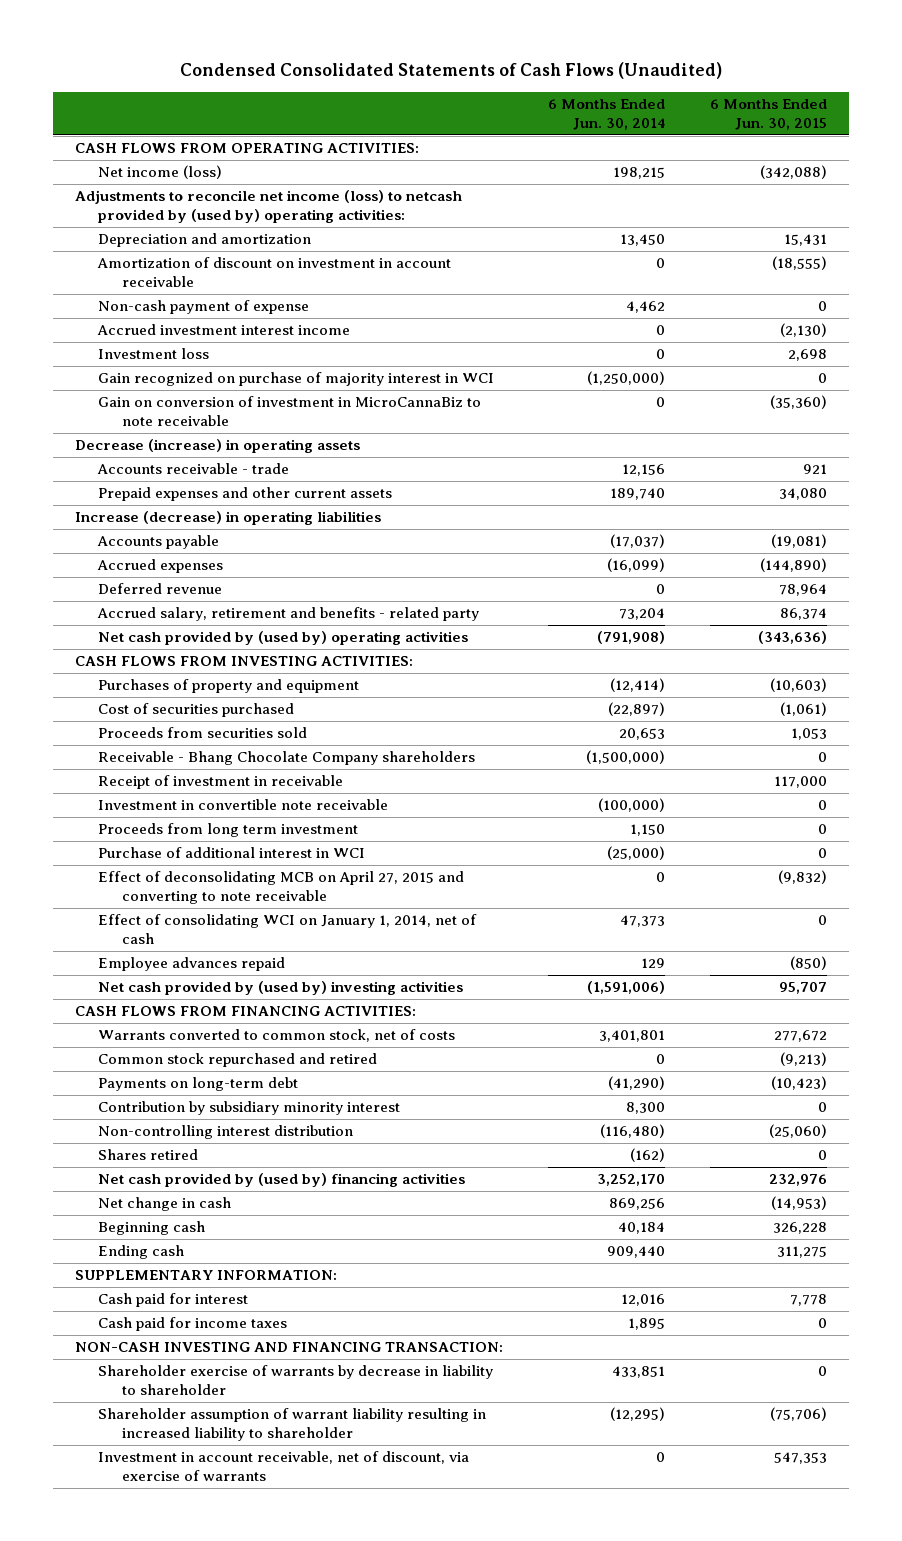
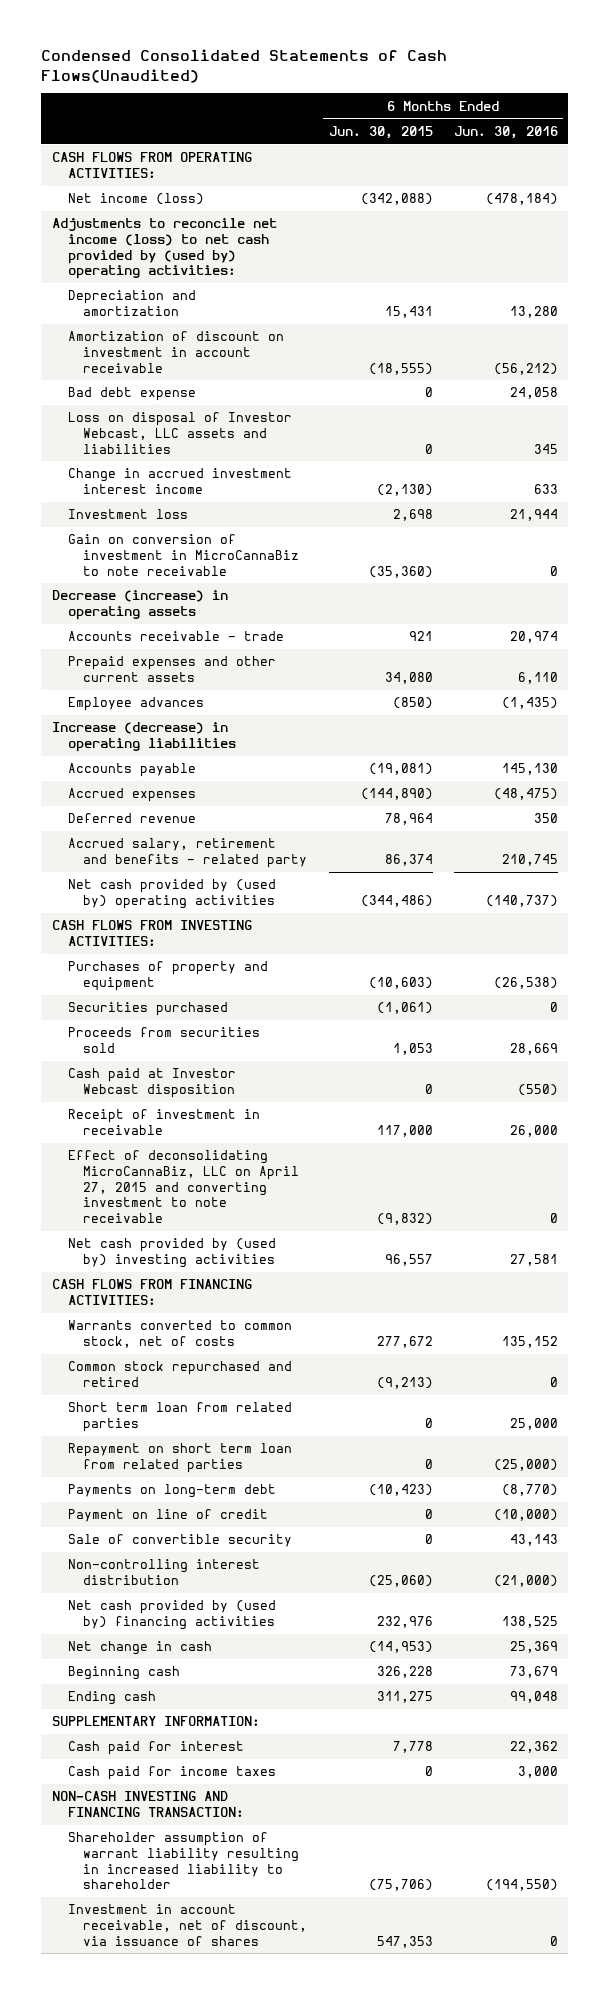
- Condensed Consolidated Statements of Cash Flows (Unaudited)
+ Condensed Consolidated Statements of Cash Flows(Unaudited)
- | 6 Months Ended Jun. 30, 2014 | 6 Months Ended Jun. 30, 2015
+ | 6 Months Ended Jun. 30, 2015 | 6 Months Ended Jun. 30, 2016
- Adjustments to reconcile net income (loss) to netcash provided by (used by) operating activities:
+ Adjustments to reconcile net income (loss) to net cash provided by (used by) operating activities:
- Non-cash payment of expense | 4,462 | 0
- Accrued investment interest income | 0 | (2,130)
+ Bad debt expense | 0 | 24,058
+ Loss on disposal of Investor Webcast, LLC assets and liabilities | 0 | 345
+ Change in accrued investment interest income | (2,130) | 633
- Gain recognized on purchase of majority interest in WCI | (1,250,000) | 0
+ Employee advances | (850) | (1,435)
- Net cash provided by (used by) operating activities | (791,908) | (343,636)
+ Net cash provided by (used by) operating activities | (344,486) | (140,737)
- Cost of securities purchased | (22,897) | (1,061)
+ Securities purchased | (1,061) | 0
- Receivable - Bhang Chocolate Company shareholders | (1,500,000) | 0
+ Cash paid at Investor Webcast disposition | 0 | (550)
- Investment in convertible note receivable | (100,000) | 0
- Proceeds from long term investment | 1,150 | 0
- Purchase of additional interest in WCI | (25,000) | 0
- Effect of deconsolidating MCB on April 27, 2015 and converting to note receivable | 0 | (9,832)
- Effect of consolidating WCI on January 1, 2014, net of cash | 47,373 | 0
- Employee advances repaid | 129 | (850)
- Net cash provided by (used by) investing activities | (1,591,006) | 95,707
+ Effect of deconsolidating MicroCannaBiz, LLC on April 27, 2015 and converting investment to note receivable | (9,832) | 0
+ Net cash provided by (used by) investing activities | 96,557 | 27,581
+ Short term loan from related parties | 0 | 25,000
+ Repayment on short term loan from related parties | 0 | (25,000)
- Contribution by subsidiary minority interest | 8,300 | 0
+ Payment on line of credit | 0 | (10,000)
+ Sale of convertible security | 0 | 43,143
- Shares retired | (162) | 0
- Shareholder exercise of warrants by decrease in liability to shareholder | 433,851 | 0
- Investment in account receivable, net of discount, via exercise of warrants | 0 | 547,353
+ Investment in account receivable, net of discount, via issuance of shares | 547,353 | 0

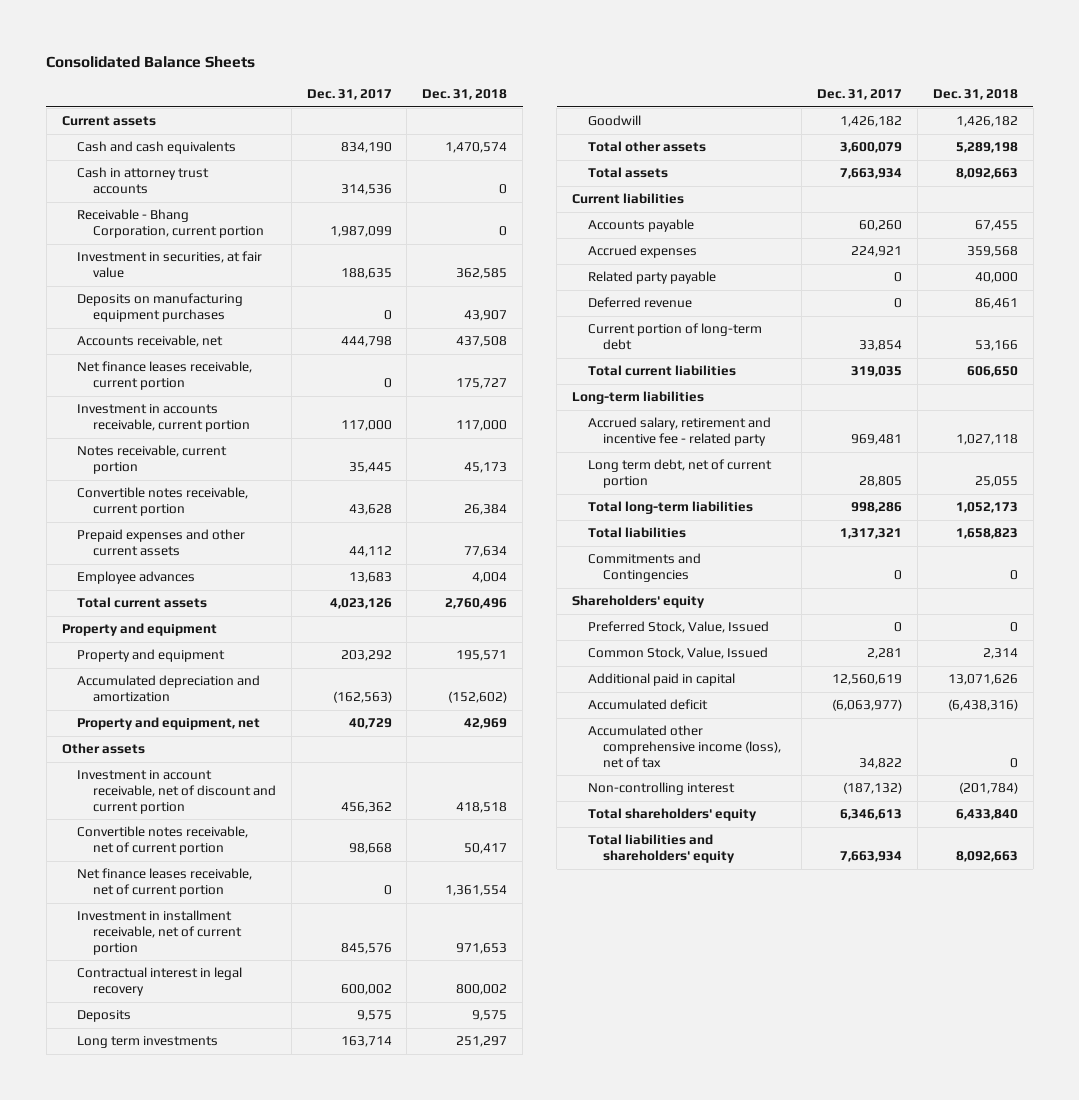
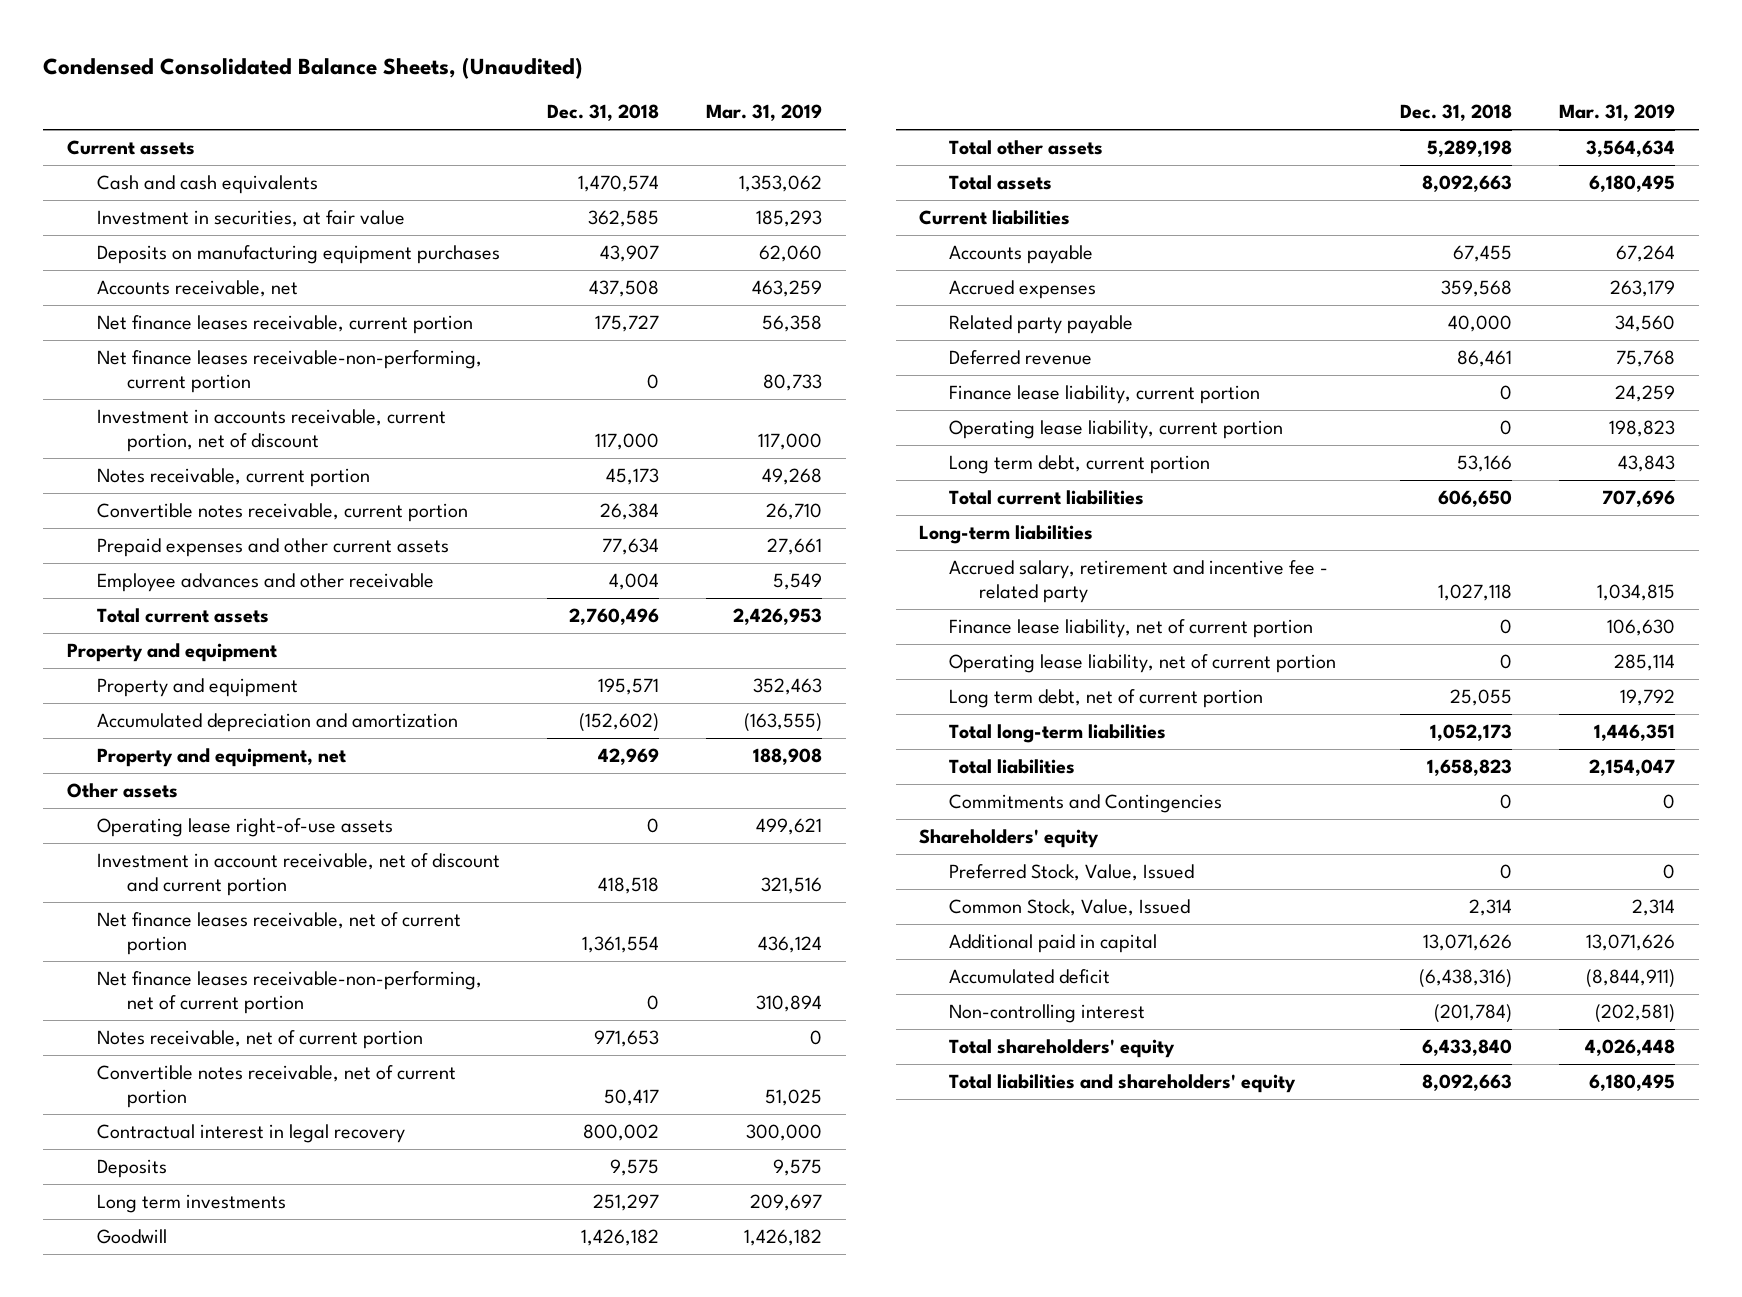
- Consolidated Balance Sheets
+ Condensed Consolidated Balance Sheets, (Unaudited)
- | Dec. 31, 2017 | Dec. 31, 2018
+ | Dec. 31, 2018 | Mar. 31, 2019
- Cash in attorney trust accounts | 314,536 | 0
- Receivable - Bhang Corporation, current portion | 1,987,099 | 0
- Investment in accounts receivable, current portion | 117,000 | 117,000
+ Net finance leases receivable-non-performing, current portion | 0 | 80,733
+ Investment in accounts receivable, current portion, net of discount | 117,000 | 117,000
- Employee advances | 13,683 | 4,004
+ Employee advances and other receivable | 4,004 | 5,549
+ Operating lease right-of-use assets | 0 | 499,621
- Investment in installment receivable, net of current portion | 845,576 | 971,653
+ Net finance leases receivable-non-performing, net of current portion | 0 | 310,894
+ Notes receivable, net of current portion | 971,653 | 0
moved down: Convertible notes receivable, net of current portion | 50,417 | 51,025
- Current portion of long-term debt | 33,854 | 53,166
+ Finance lease liability, current portion | 0 | 24,259
+ Operating lease liability, current portion | 0 | 198,823
+ Long term debt, current portion | 53,166 | 43,843
+ Finance lease liability, net of current portion | 0 | 106,630
+ Operating lease liability, net of current portion | 0 | 285,114
- Accumulated other comprehensive income (loss), net of tax | 34,822 | 0

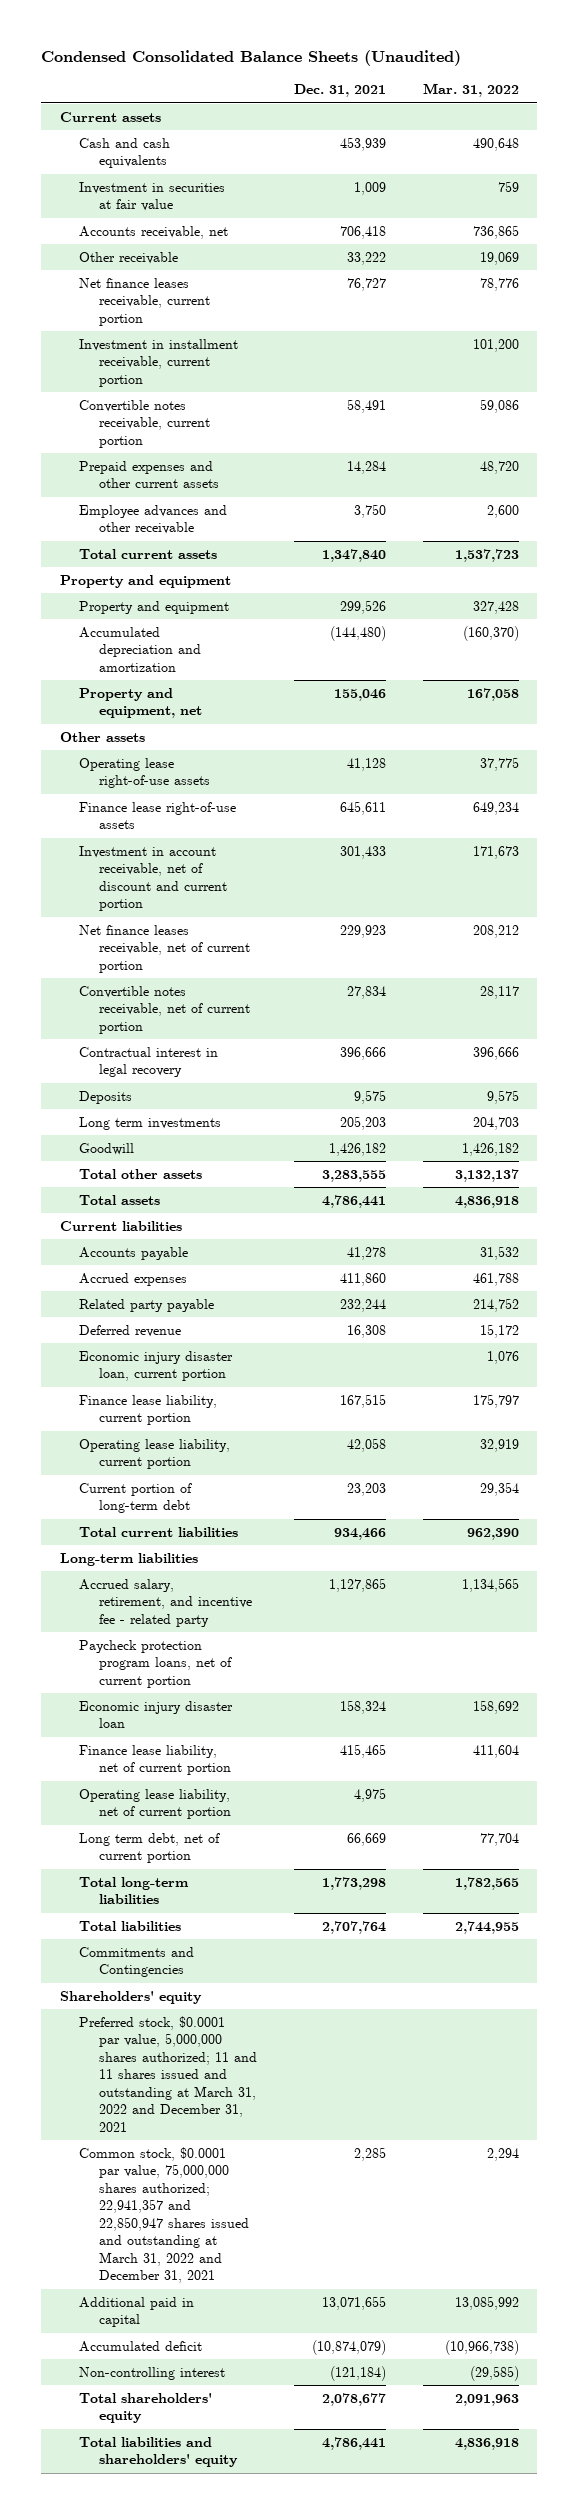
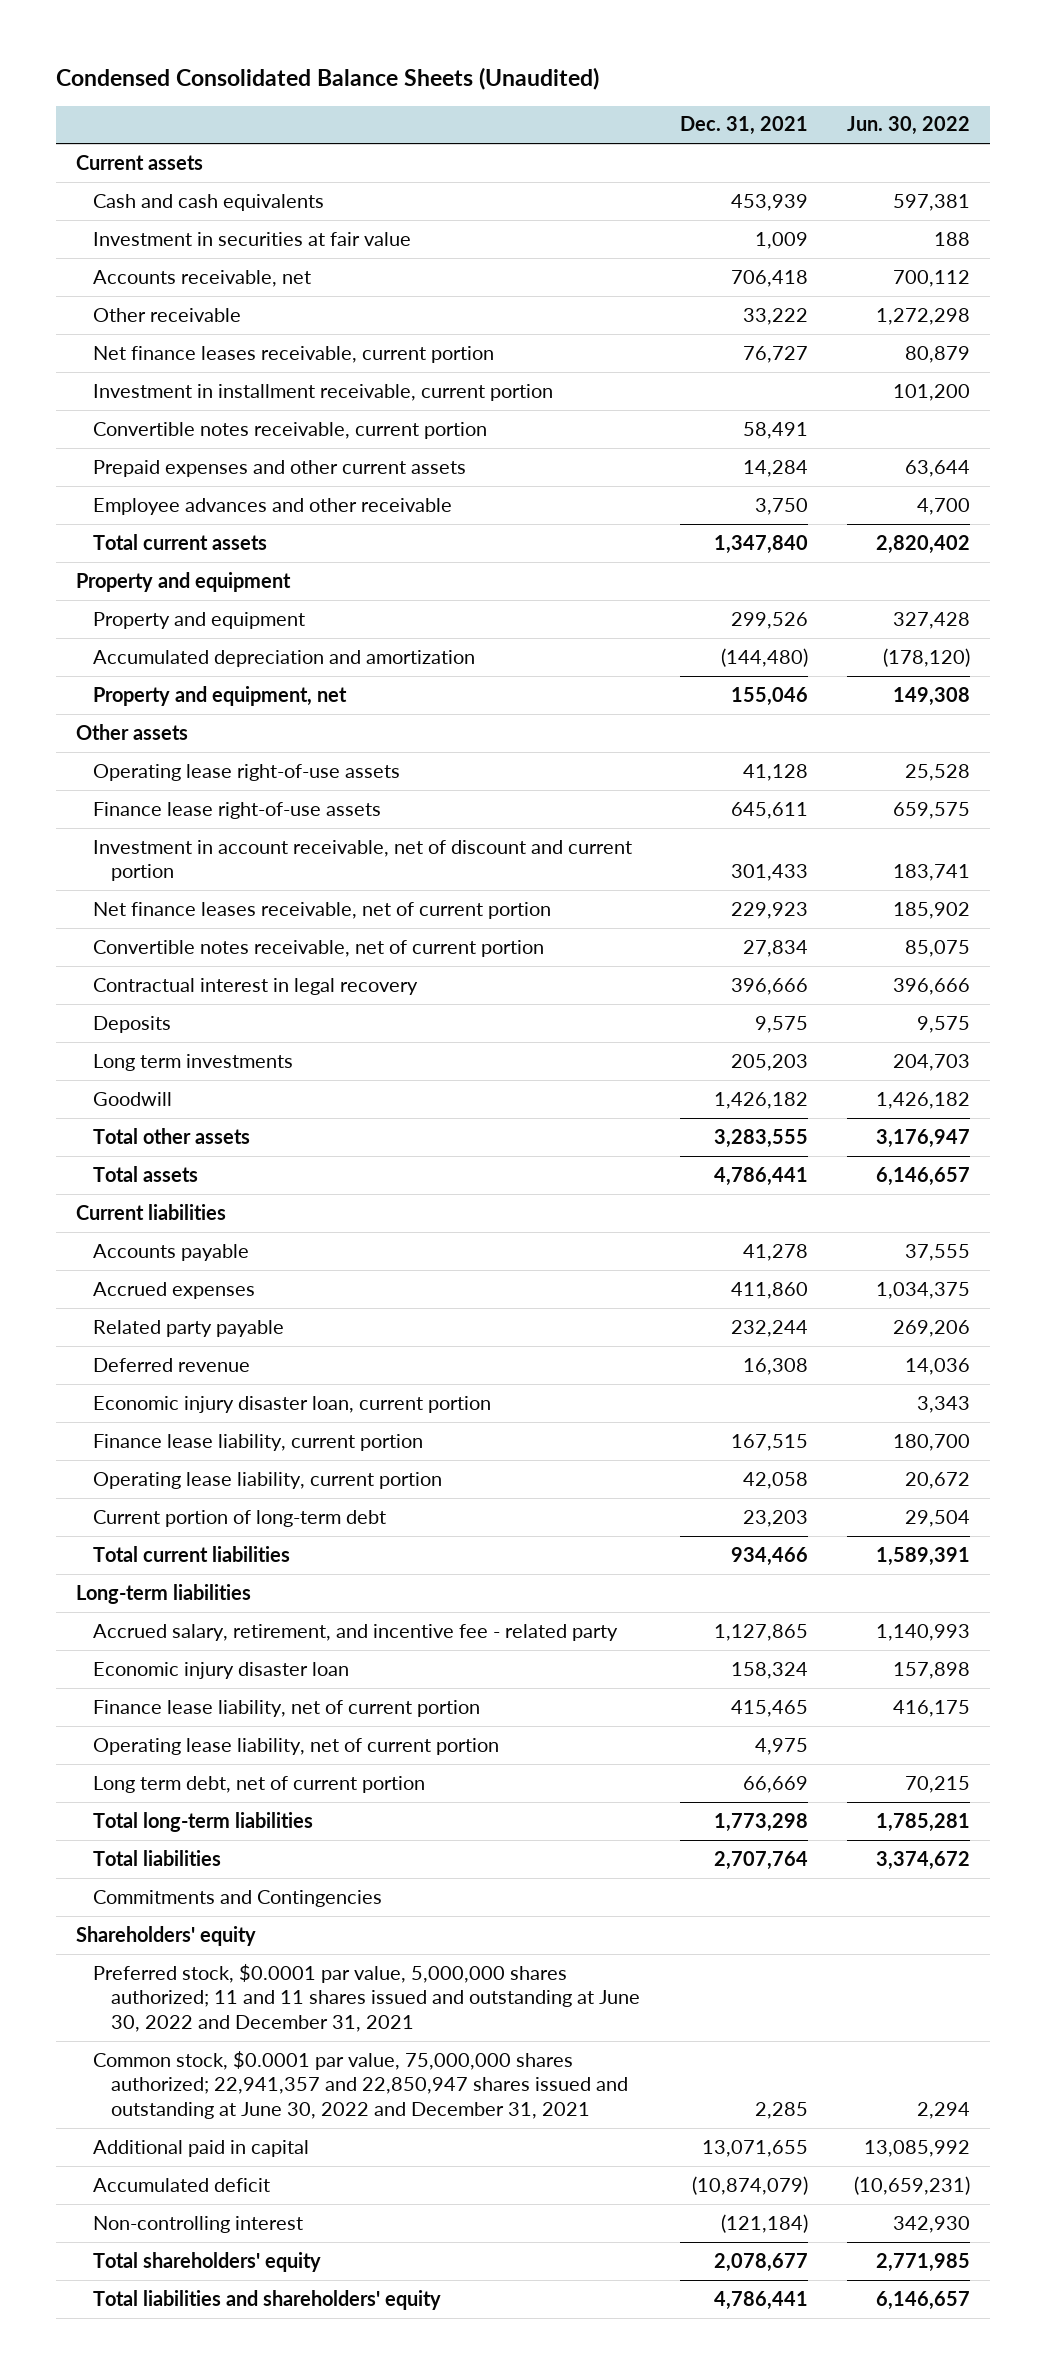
- | Dec. 31, 2021 | Mar. 31, 2022
+ | Dec. 31, 2021 | Jun. 30, 2022
- Paycheck protection program loans, net of current portion
- Preferred stock, $0.0001 par value, 5,000,000 shares authorized; 11 and 11 shares issued and outstanding at March 31, 2022 and December 31, 2021
- Common stock, $0.0001 par value, 75,000,000 shares authorized; 22,941,357 and 22,850,947 shares issued and outstanding at March 31, 2022 and December 31, 2021 | 2,285 | 2,294
+ Preferred stock, $0.0001 par value, 5,000,000 shares authorized; 11 and 11 shares issued and outstanding at June 30, 2022 and December 31, 2021
+ Common stock, $0.0001 par value, 75,000,000 shares authorized; 22,941,357 and 22,850,947 shares issued and outstanding at June 30, 2022 and December 31, 2021 | 2,285 | 2,294

